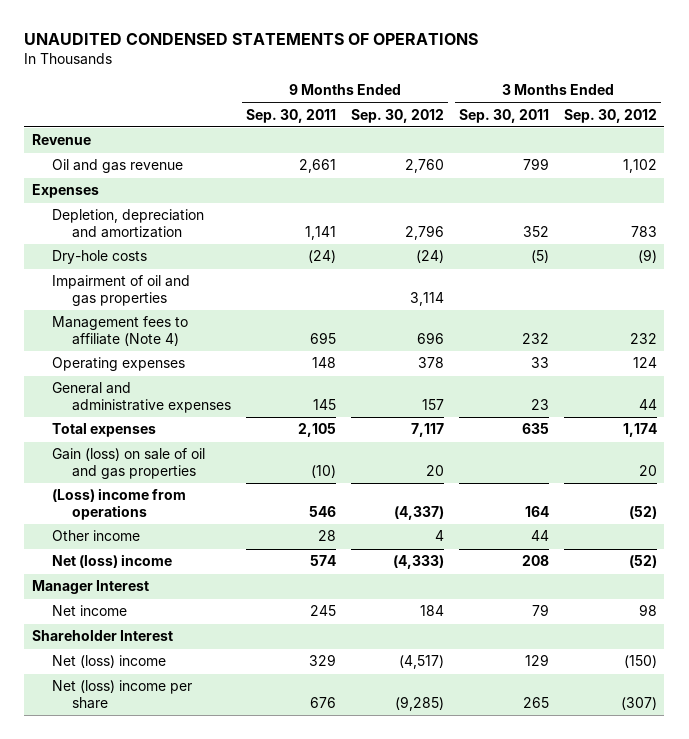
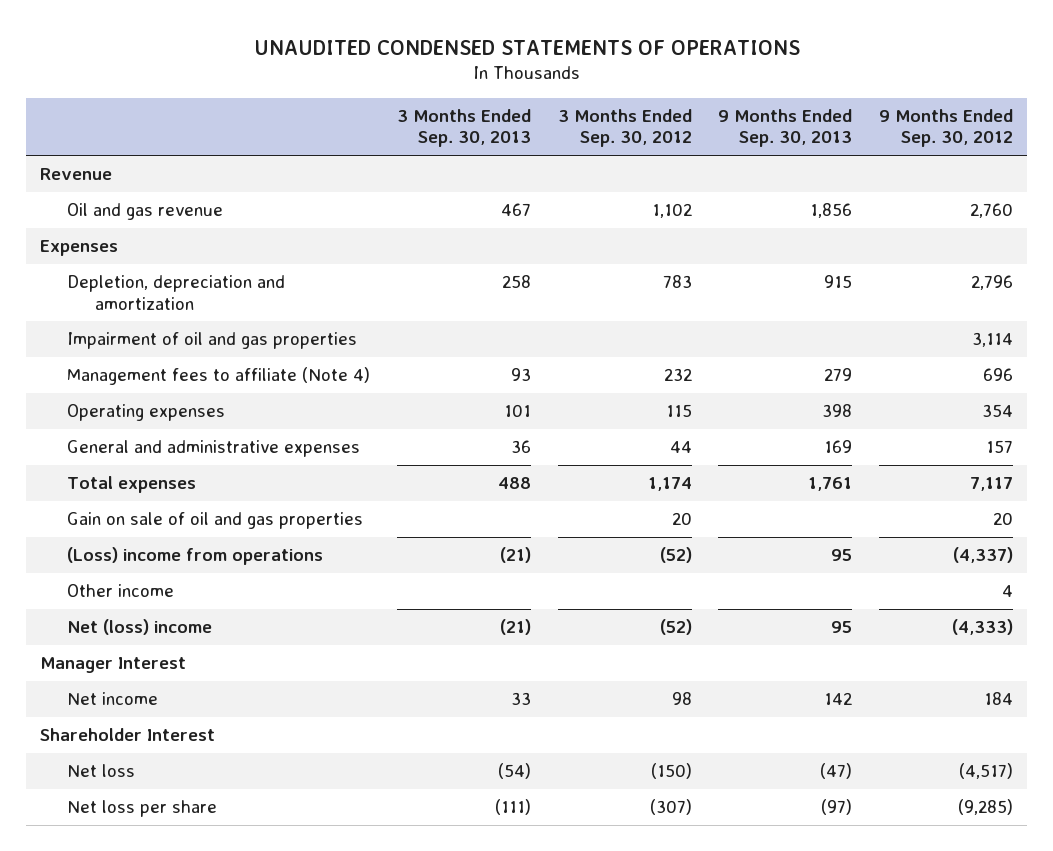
- | 9 Months Ended Sep. 30, 2011 | 9 Months Ended Sep. 30, 2012 | 3 Months Ended Sep. 30, 2011 | 3 Months Ended Sep. 30, 2012
+ | 3 Months Ended Sep. 30, 2013 | 3 Months Ended Sep. 30, 2012 | 9 Months Ended Sep. 30, 2013 | 9 Months Ended Sep. 30, 2012
- Dry-hole costs | (24) | (24) | (5) | (9)
- Operating expenses | 148 | 378 | 33 | 124
+ Operating expenses | 101 | 115 | 398 | 354
- Gain (loss) on sale of oil and gas properties | (10) | 20 | | 20
+ Gain on sale of oil and gas properties | | 20 | | 20
- Net (loss) income | 329 | (4,517) | 129 | (150)
- Net (loss) income per share | 676 | (9,285) | 265 | (307)
+ Net loss | (54) | (150) | (47) | (4,517)
+ Net loss per share | (111) | (307) | (97) | (9,285)

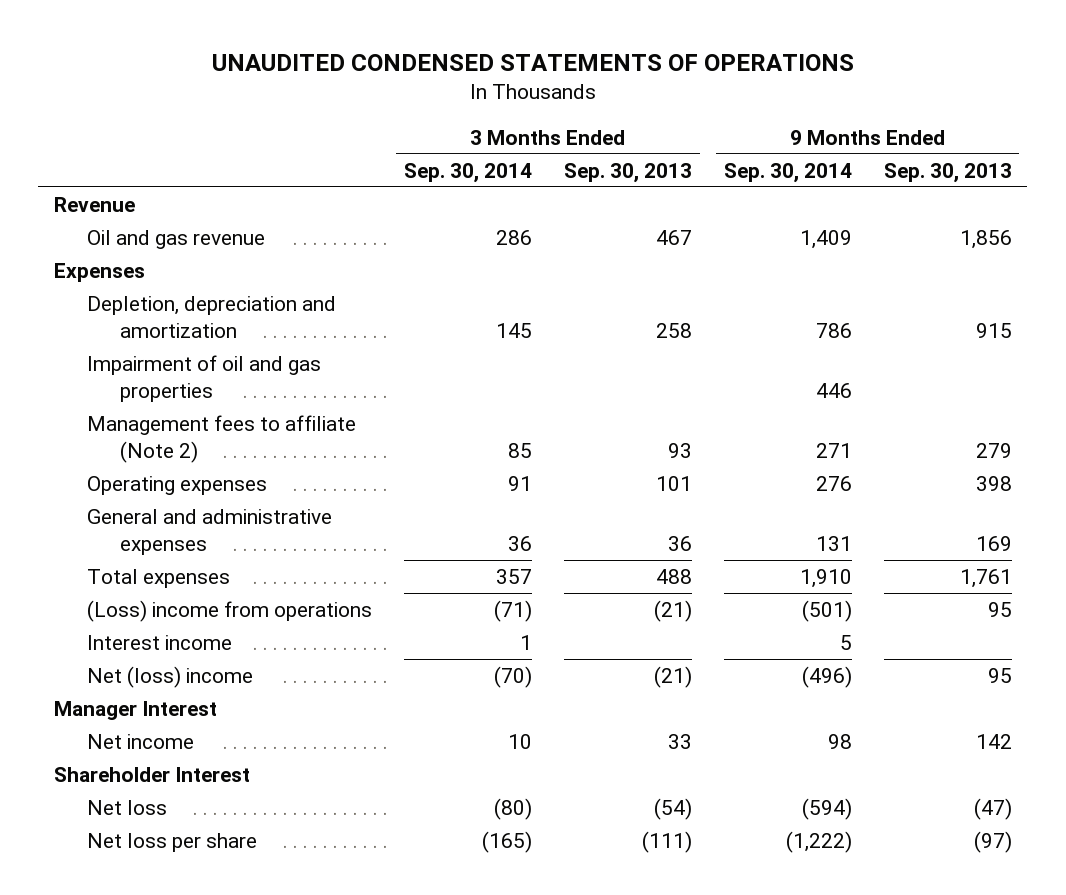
- | 3 Months Ended Sep. 30, 2013 | 3 Months Ended Sep. 30, 2012 | 9 Months Ended Sep. 30, 2013 | 9 Months Ended Sep. 30, 2012
+ | 3 Months Ended Sep. 30, 2014 | 3 Months Ended Sep. 30, 2013 | 9 Months Ended Sep. 30, 2014 | 9 Months Ended Sep. 30, 2013
- Management fees to affiliate (Note 4) | 93 | 232 | 279 | 696
+ Management fees to affiliate (Note 2) | 85 | 93 | 271 | 279
- Gain on sale of oil and gas properties | | 20 | | 20
- Other income | | | | 4
+ Interest income | 1 | | 5 |

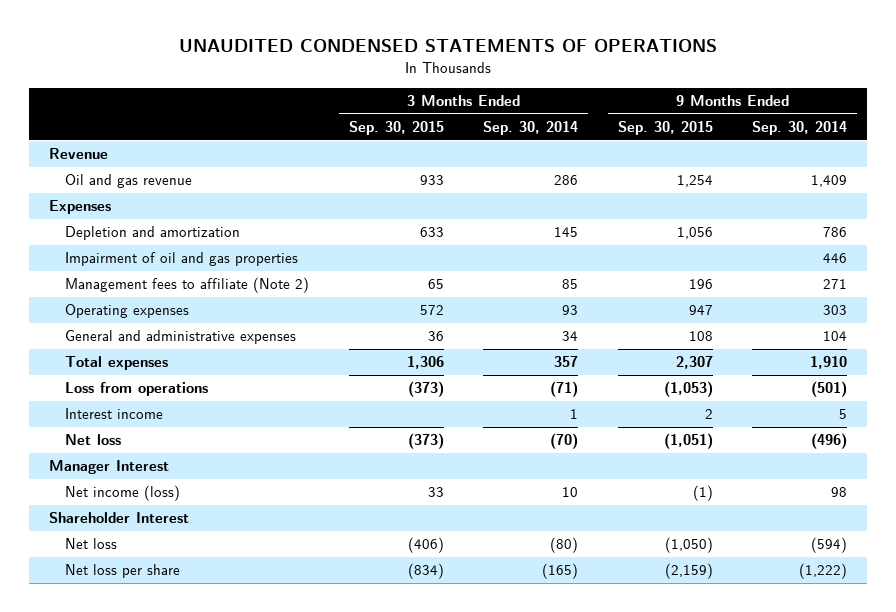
- | 3 Months Ended Sep. 30, 2014 | 3 Months Ended Sep. 30, 2013 | 9 Months Ended Sep. 30, 2014 | 9 Months Ended Sep. 30, 2013
+ | 3 Months Ended Sep. 30, 2015 | 3 Months Ended Sep. 30, 2014 | 9 Months Ended Sep. 30, 2015 | 9 Months Ended Sep. 30, 2014
- Depletion, depreciation and amortization | 145 | 258 | 786 | 915
+ Depletion and amortization | 633 | 145 | 1,056 | 786
- Operating expenses | 91 | 101 | 276 | 398
- General and administrative expenses | 36 | 36 | 131 | 169
+ Operating expenses | 572 | 93 | 947 | 303
+ General and administrative expenses | 36 | 34 | 108 | 104
- (Loss) income from operations | (71) | (21) | (501) | 95
+ Loss from operations | (373) | (71) | (1,053) | (501)
- Net (loss) income | (70) | (21) | (496) | 95
+ Net loss | (373) | (70) | (1,051) | (496)
- Net income | 10 | 33 | 98 | 142
+ Net income (loss) | 33 | 10 | (1) | 98

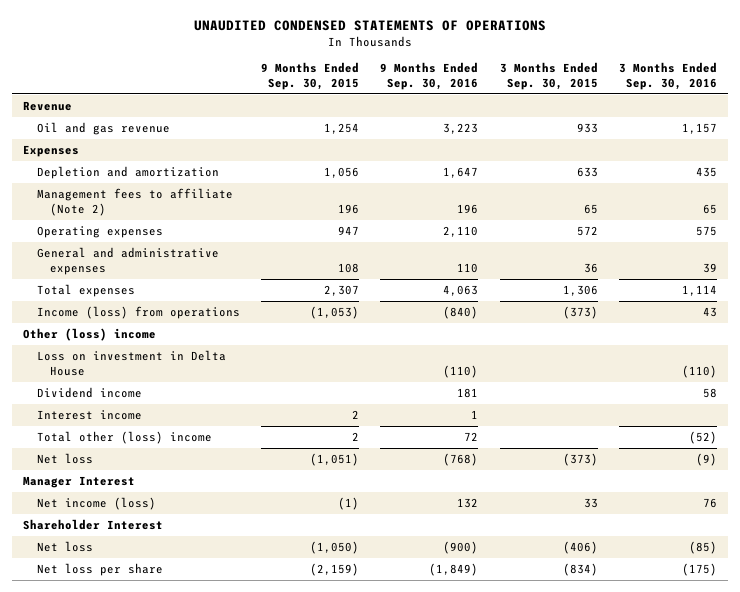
- | 3 Months Ended Sep. 30, 2015 | 3 Months Ended Sep. 30, 2014 | 9 Months Ended Sep. 30, 2015 | 9 Months Ended Sep. 30, 2014
+ | 9 Months Ended Sep. 30, 2015 | 9 Months Ended Sep. 30, 2016 | 3 Months Ended Sep. 30, 2015 | 3 Months Ended Sep. 30, 2016
- Impairment of oil and gas properties | | | | 446
- Loss from operations | (373) | (71) | (1,053) | (501)
+ Income (loss) from operations | (1,053) | (840) | (373) | 43
+ Other (loss) income
+ Loss on investment in Delta House | | (110) | | (110)
+ Dividend income | | 181 | | 58
+ Total other (loss) income | 2 | 72 | | (52)

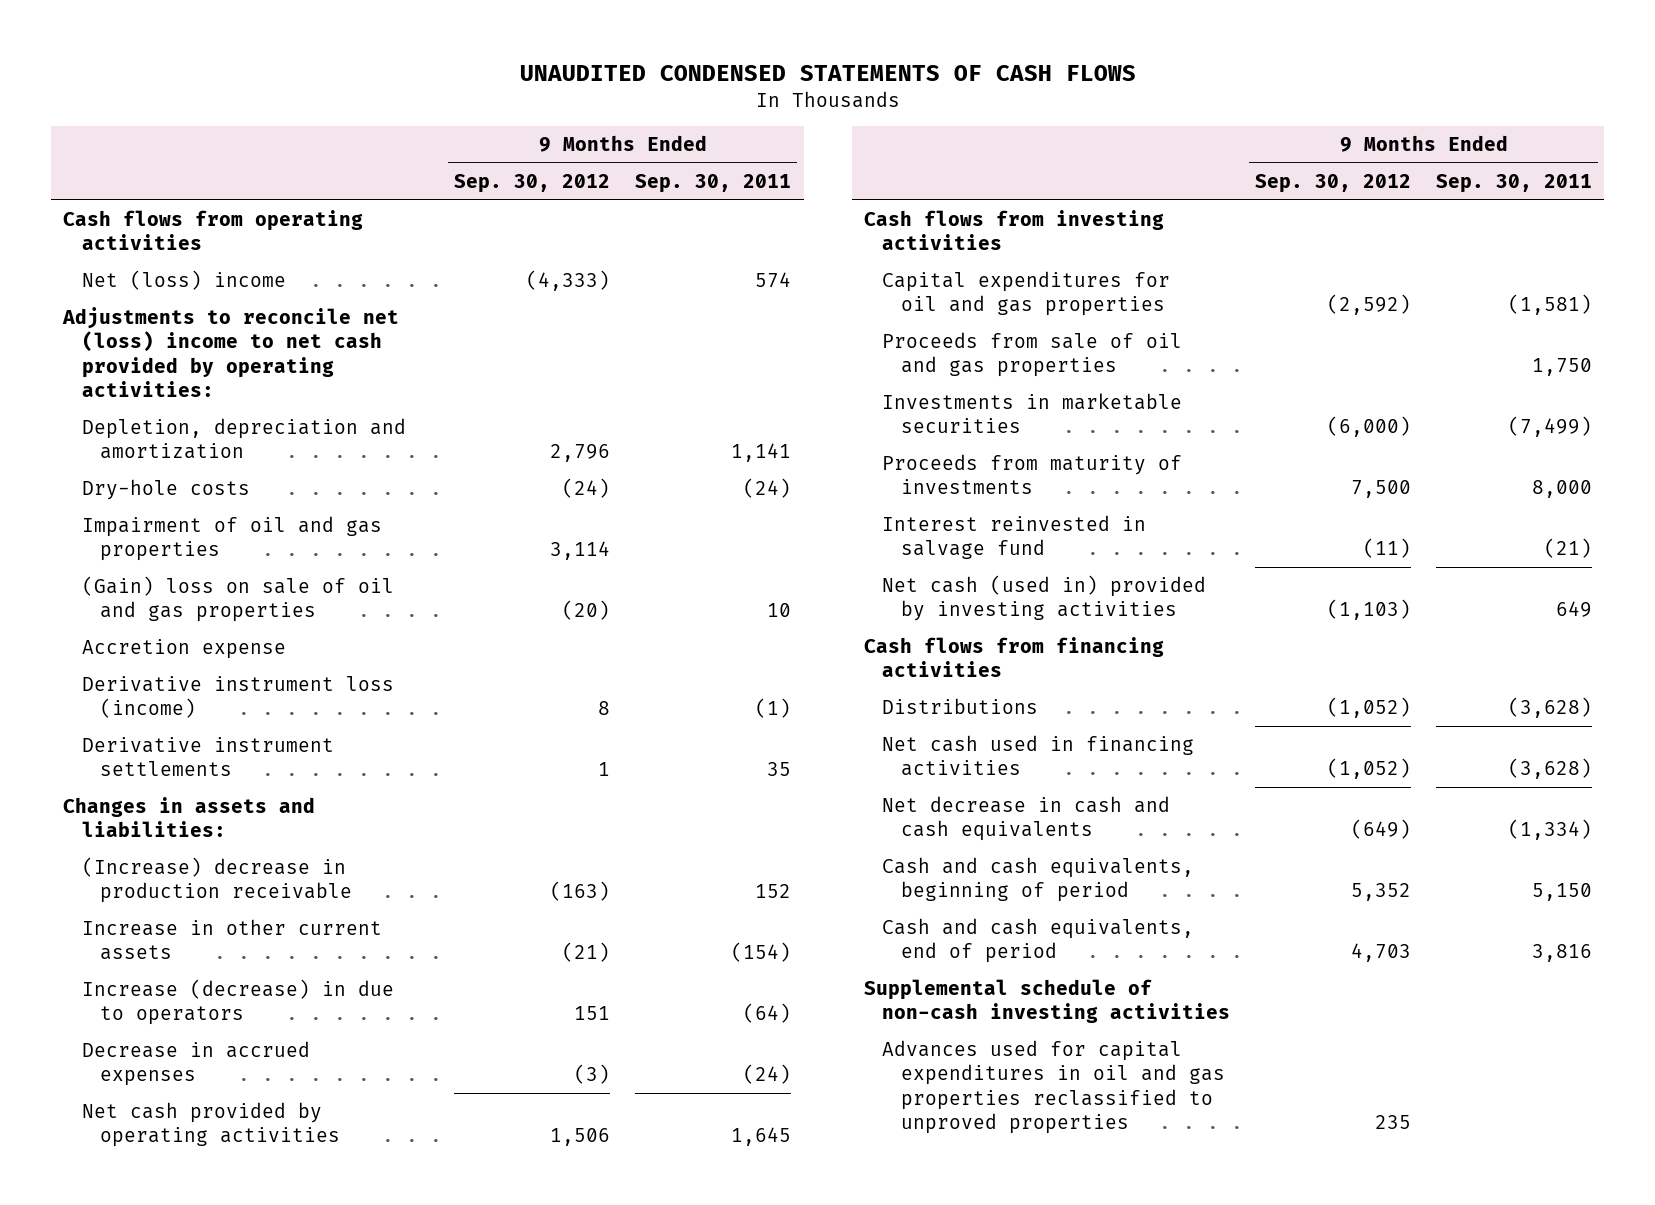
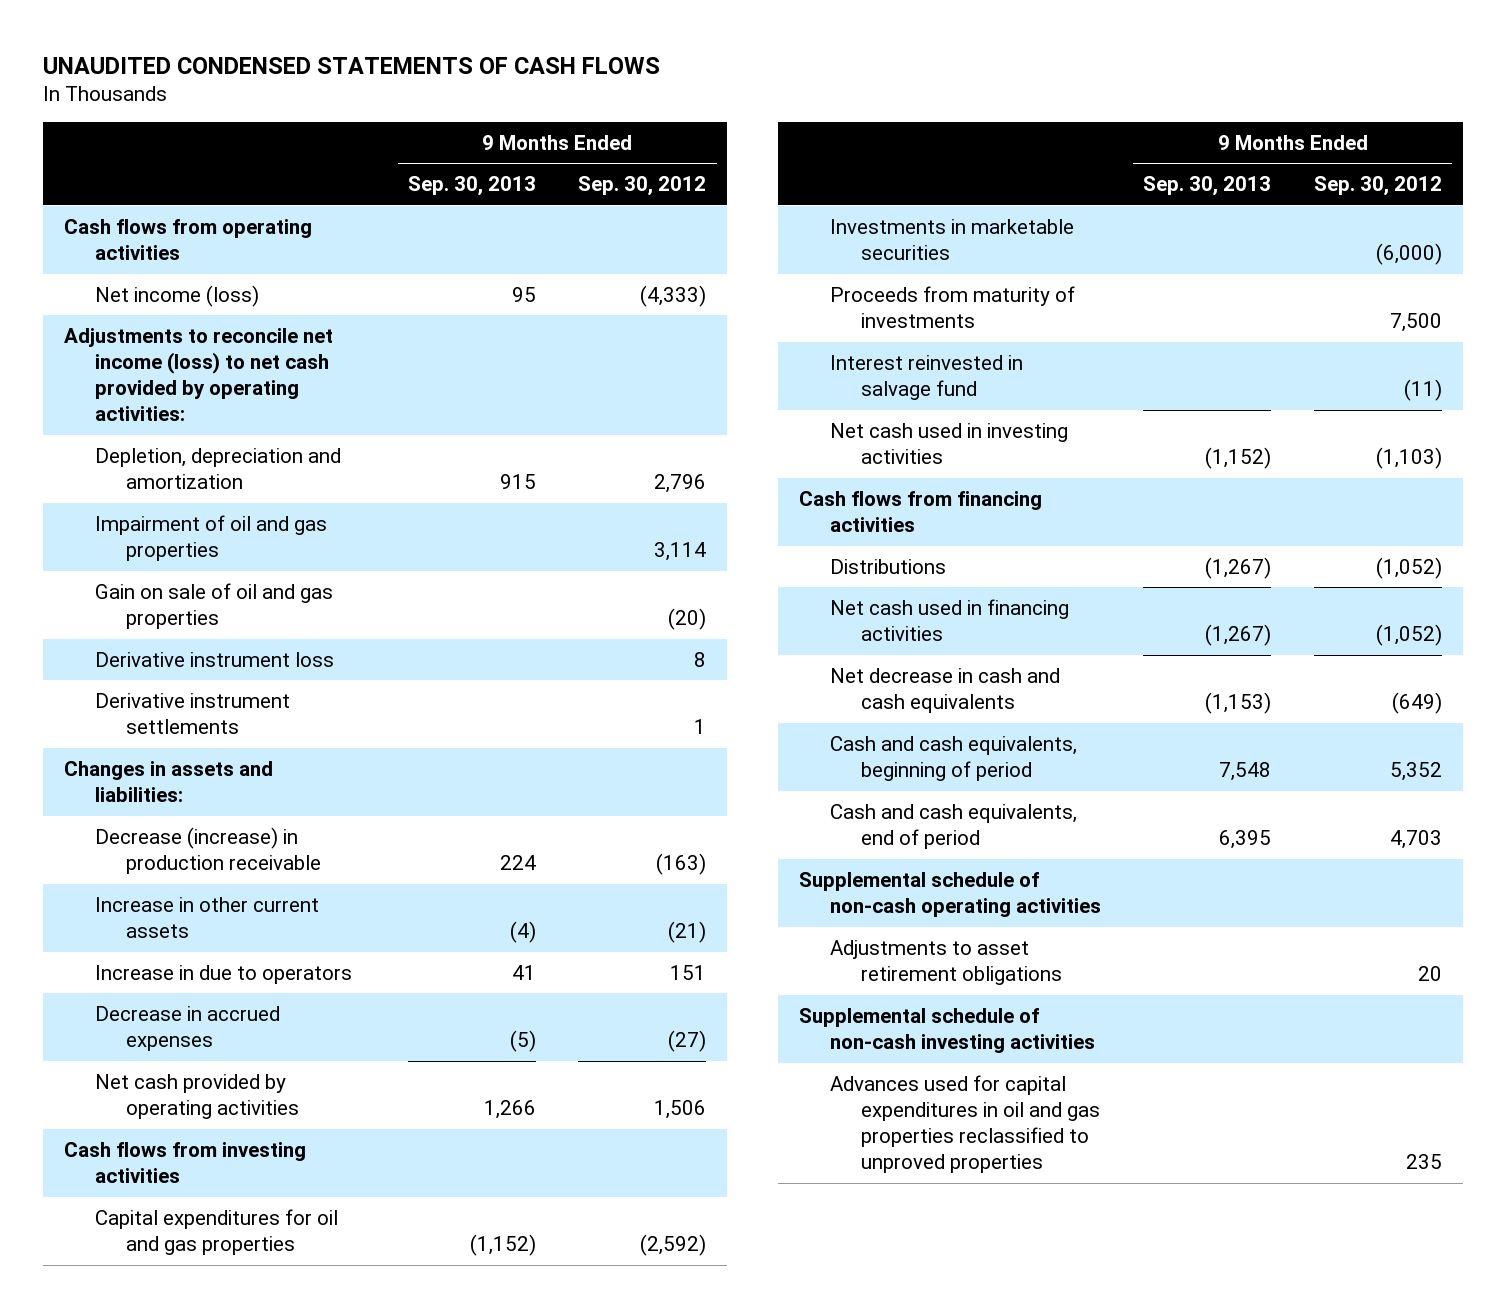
- | 9 Months Ended Sep. 30, 2012 | 9 Months Ended Sep. 30, 2011
+ | 9 Months Ended Sep. 30, 2013 | 9 Months Ended Sep. 30, 2012
- Net (loss) income | (4,333) | 574
- Adjustments to reconcile net (loss) income to net cash provided by operating activities:
+ Net income (loss) | 95 | (4,333)
+ Adjustments to reconcile net income (loss) to net cash provided by operating activities:
- Dry-hole costs | (24) | (24)
- (Gain) loss on sale of oil and gas properties | (20) | 10
- Accretion expense
- Derivative instrument loss (income) | 8 | (1)
+ Gain on sale of oil and gas properties | | (20)
+ Derivative instrument loss | | 8
- (Increase) decrease in production receivable | (163) | 152
+ Decrease (increase) in production receivable | 224 | (163)
- Increase (decrease) in due to operators | 151 | (64)
- Decrease in accrued expenses | (3) | (24)
+ Increase in due to operators | 41 | 151
+ Decrease in accrued expenses | (5) | (27)
- Proceeds from sale of oil and gas properties | | 1,750
- Net cash (used in) provided by investing activities | (1,103) | 649
+ Net cash used in investing activities | (1,152) | (1,103)
+ Supplemental schedule of non-cash operating activities
+ Adjustments to asset retirement obligations | | 20

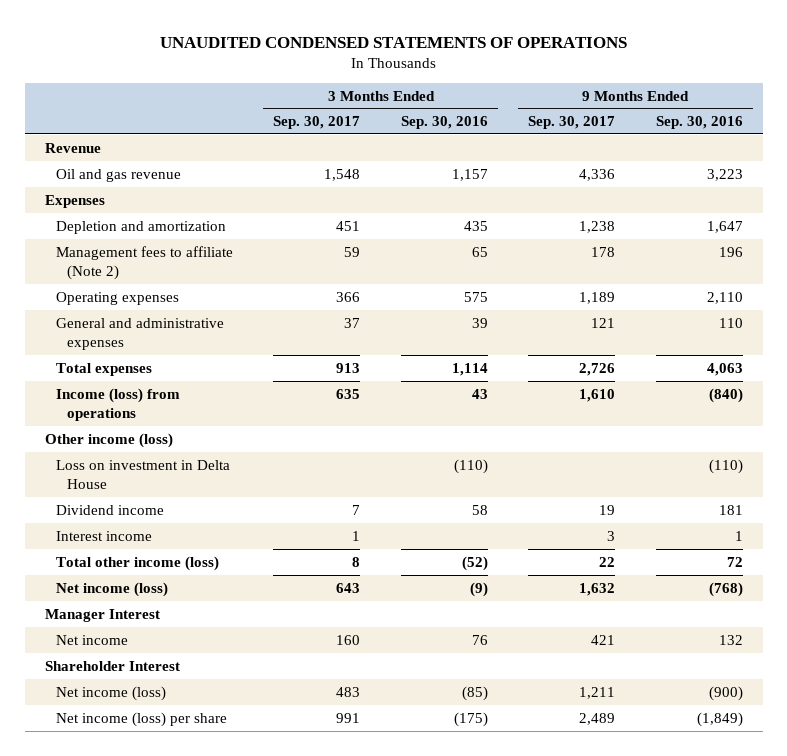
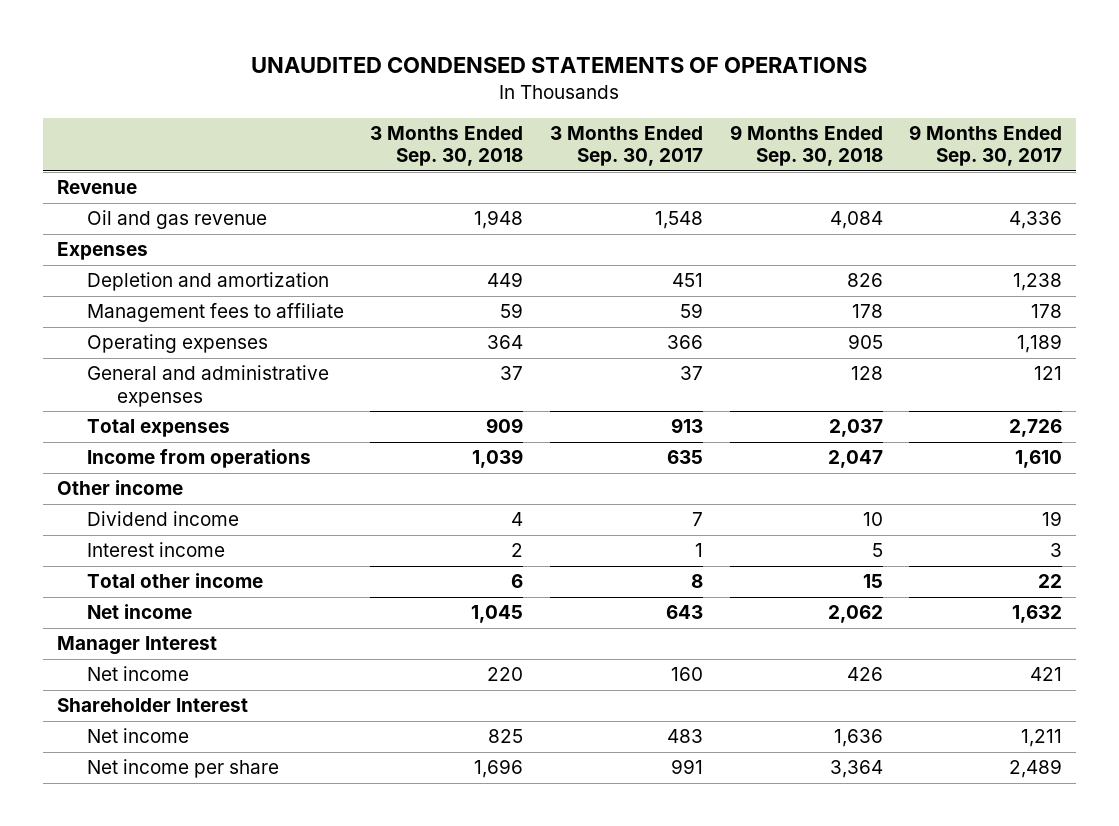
- | 3 Months Ended Sep. 30, 2017 | 3 Months Ended Sep. 30, 2016 | 9 Months Ended Sep. 30, 2017 | 9 Months Ended Sep. 30, 2016
+ | 3 Months Ended Sep. 30, 2018 | 3 Months Ended Sep. 30, 2017 | 9 Months Ended Sep. 30, 2018 | 9 Months Ended Sep. 30, 2017
- Management fees to affiliate (Note 2) | 59 | 65 | 178 | 196
+ Management fees to affiliate | 59 | 59 | 178 | 178
- Income (loss) from operations | 635 | 43 | 1,610 | (840)
- Other income (loss)
- Loss on investment in Delta House | | (110) | | (110)
+ Income from operations | 1,039 | 635 | 2,047 | 1,610
+ Other income
- Total other income (loss) | 8 | (52) | 22 | 72
- Net income (loss) | 643 | (9) | 1,632 | (768)
+ Total other income | 6 | 8 | 15 | 22
+ Net income | 1,045 | 643 | 2,062 | 1,632
- Net income (loss) | 483 | (85) | 1,211 | (900)
- Net income (loss) per share | 991 | (175) | 2,489 | (1,849)
+ Net income | 825 | 483 | 1,636 | 1,211
+ Net income per share | 1,696 | 991 | 3,364 | 2,489

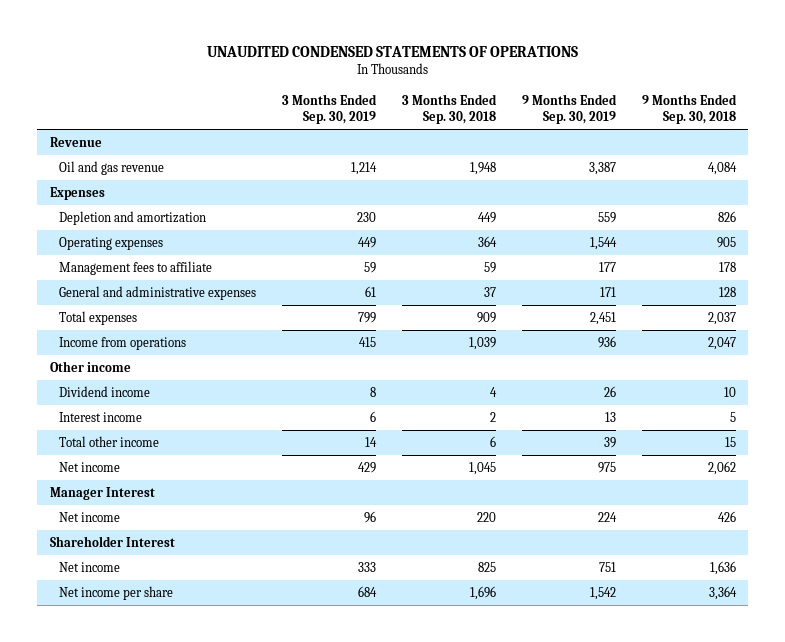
- | 3 Months Ended Sep. 30, 2018 | 3 Months Ended Sep. 30, 2017 | 9 Months Ended Sep. 30, 2018 | 9 Months Ended Sep. 30, 2017
+ | 3 Months Ended Sep. 30, 2019 | 3 Months Ended Sep. 30, 2018 | 9 Months Ended Sep. 30, 2019 | 9 Months Ended Sep. 30, 2018
moved down: Management fees to affiliate | 59 | 59 | 177 | 178

